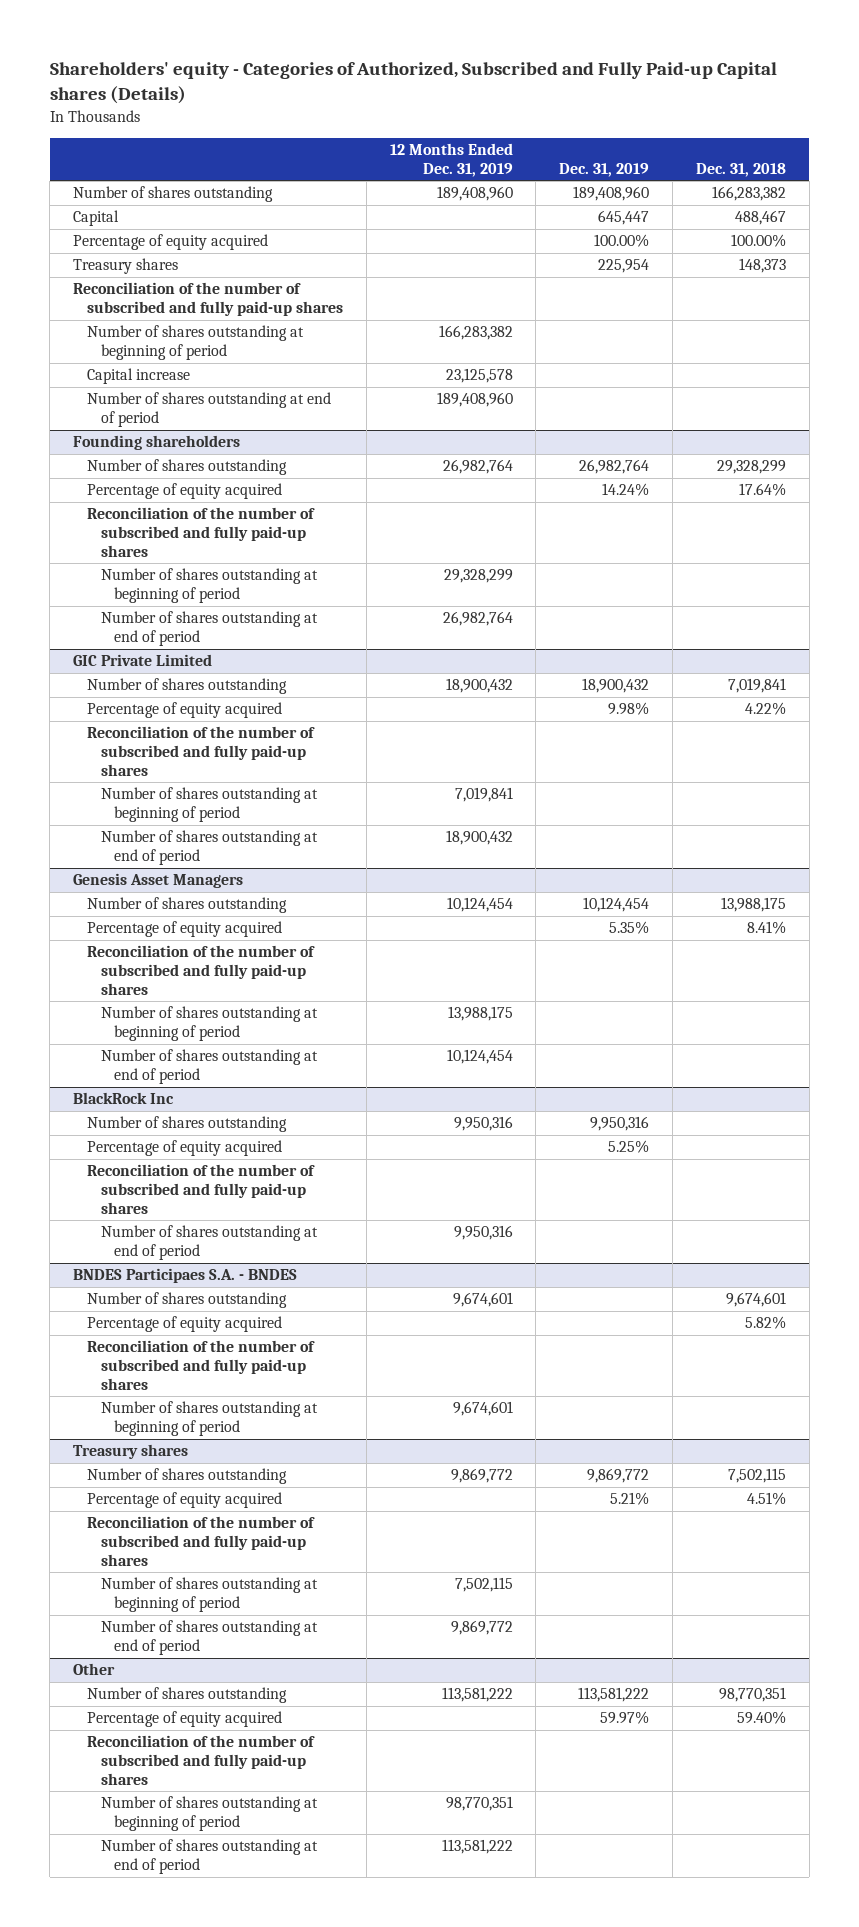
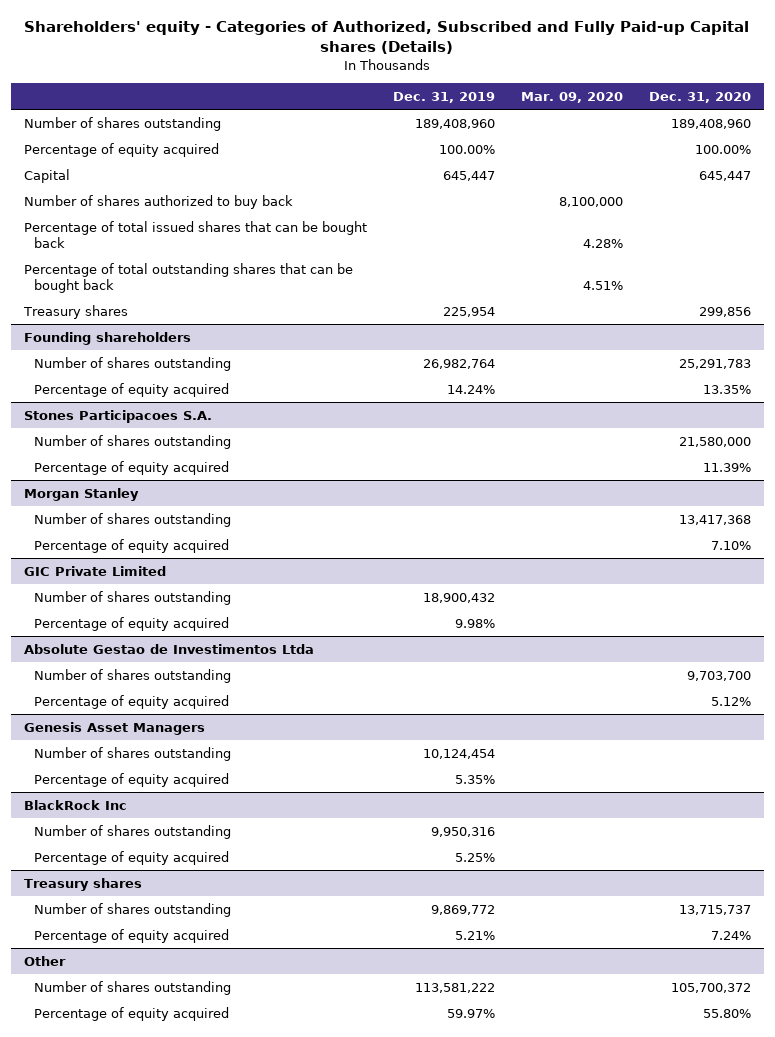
- | 12 Months Ended Dec. 31, 2019 | Dec. 31, 2019 | Dec. 31, 2018
+ | Dec. 31, 2019 | Mar. 09, 2020 | Dec. 31, 2020
moved down: Capital | 645,447 | | 645,447
+ Number of shares authorized to buy back | | 8,100,000 |
+ Percentage of total issued shares that can be bought back | | 4.28% |
+ Percentage of total outstanding shares that can be bought back | | 4.51% |
- Reconciliation of the number of subscribed and fully paid-up shares
- Number of shares outstanding at beginning of period | 166,283,382 | |
- Capital increase | 23,125,578 | |
- Number of shares outstanding at end of period | 189,408,960 | |
@ Founding shareholders
- Reconciliation of the number of subscribed and fully paid-up shares
- Number of shares outstanding at beginning of period | 29,328,299 | |
- Number of shares outstanding at end of period | 26,982,764 | |
+ Stones Participacoes S.A.
+ Number of shares outstanding | | | 21,580,000
+ Percentage of equity acquired | | | 11.39%
+ Morgan Stanley
+ Number of shares outstanding | | | 13,417,368
+ Percentage of equity acquired | | | 7.10%
@ GIC Private Limited
- Reconciliation of the number of subscribed and fully paid-up shares
- Number of shares outstanding at beginning of period | 7,019,841 | |
- Number of shares outstanding at end of period | 18,900,432 | |
+ Absolute Gestao de Investimentos Ltda
+ Number of shares outstanding | | | 9,703,700
+ Percentage of equity acquired | | | 5.12%
@ Genesis Asset Managers
- Reconciliation of the number of subscribed and fully paid-up shares
- Number of shares outstanding at beginning of period | 13,988,175 | |
- Number of shares outstanding at end of period | 10,124,454 | |
@ BlackRock Inc
- Reconciliation of the number of subscribed and fully paid-up shares
- Number of shares outstanding at end of period | 9,950,316 | |
- BNDES Participaes S.A. - BNDES
- Number of shares outstanding | 9,674,601 | | 9,674,601
- Percentage of equity acquired | | | 5.82%
- Reconciliation of the number of subscribed and fully paid-up shares
- Number of shares outstanding at beginning of period | 9,674,601 | |
@ Treasury shares
- Reconciliation of the number of subscribed and fully paid-up shares
- Number of shares outstanding at beginning of period | 7,502,115 | |
- Number of shares outstanding at end of period | 9,869,772 | |
@ Other
- Reconciliation of the number of subscribed and fully paid-up shares
- Number of shares outstanding at beginning of period | 98,770,351 | |
- Number of shares outstanding at end of period | 113,581,222 | |

